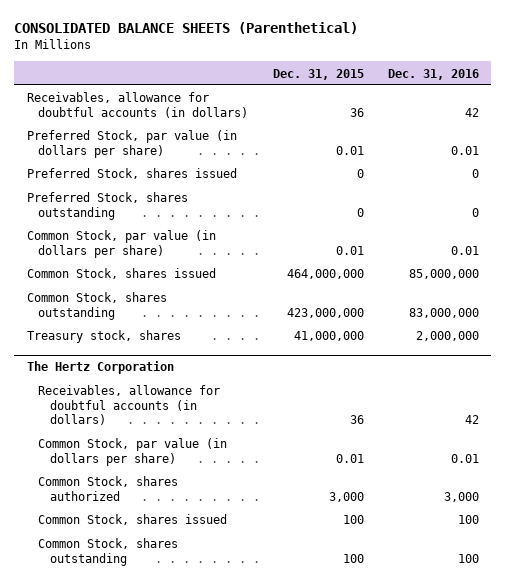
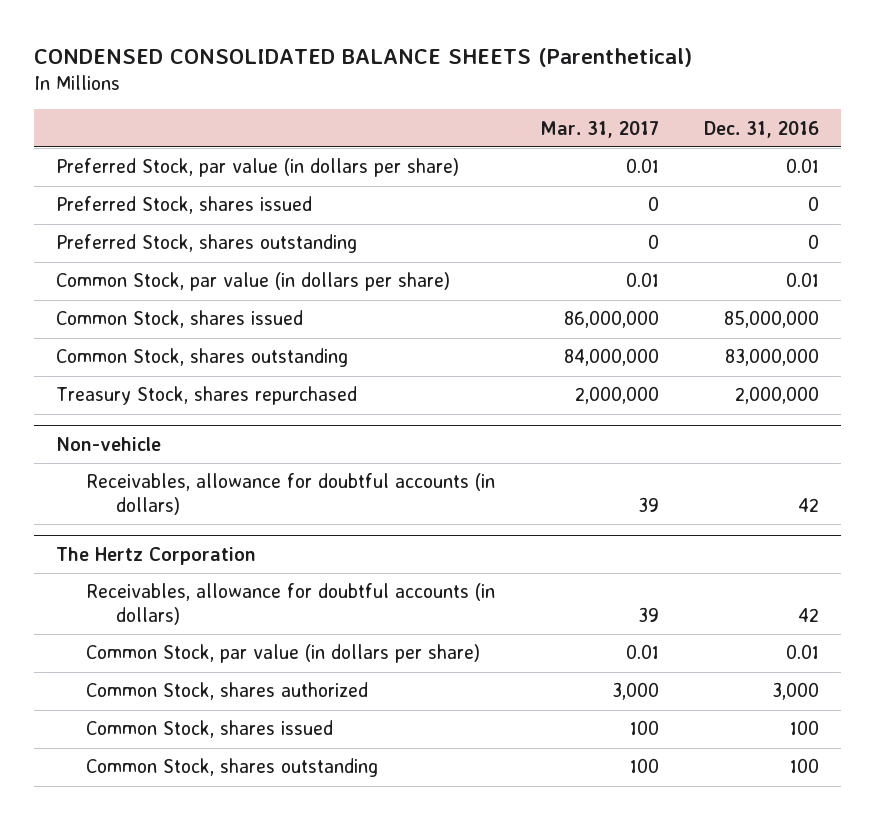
- CONSOLIDATED BALANCE SHEETS (Parenthetical)
+ CONDENSED CONSOLIDATED BALANCE SHEETS (Parenthetical)
- | Dec. 31, 2015 | Dec. 31, 2016
+ | Mar. 31, 2017 | Dec. 31, 2016
- Receivables, allowance for doubtful accounts (in dollars) | 36 | 42
- Treasury stock, shares | 41,000,000 | 2,000,000
+ Treasury Stock, shares repurchased | 2,000,000 | 2,000,000
+ Non-vehicle
+ Receivables, allowance for doubtful accounts (in dollars) | 39 | 42

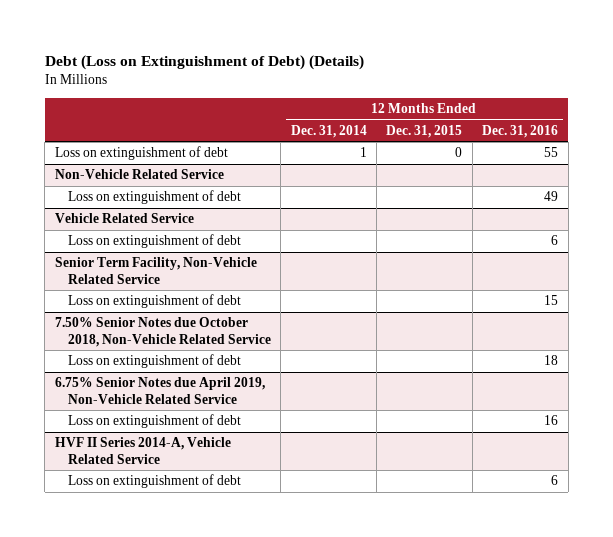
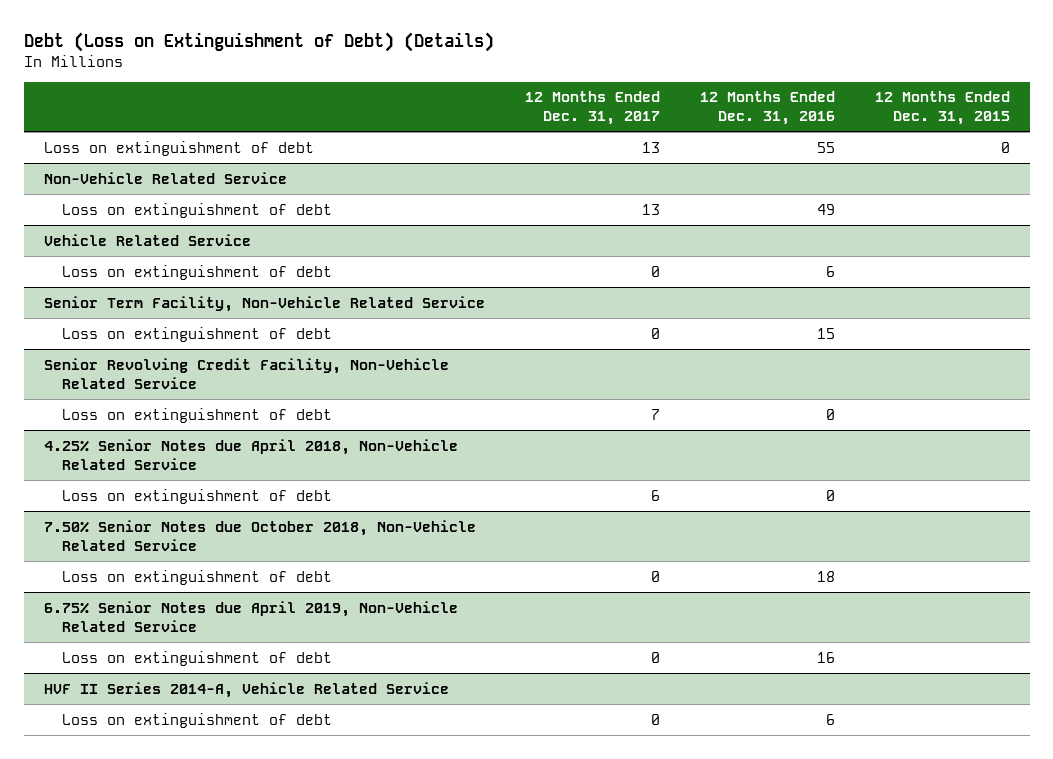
- | 12 Months Ended Dec. 31, 2014 | 12 Months Ended Dec. 31, 2015 | 12 Months Ended Dec. 31, 2016
+ | 12 Months Ended Dec. 31, 2017 | 12 Months Ended Dec. 31, 2016 | 12 Months Ended Dec. 31, 2015
+ Senior Revolving Credit Facility, Non-Vehicle Related Service
+ Loss on extinguishment of debt | 7 | 0 |
+ 4.25% Senior Notes due April 2018, Non-Vehicle Related Service
+ Loss on extinguishment of debt | 6 | 0 |

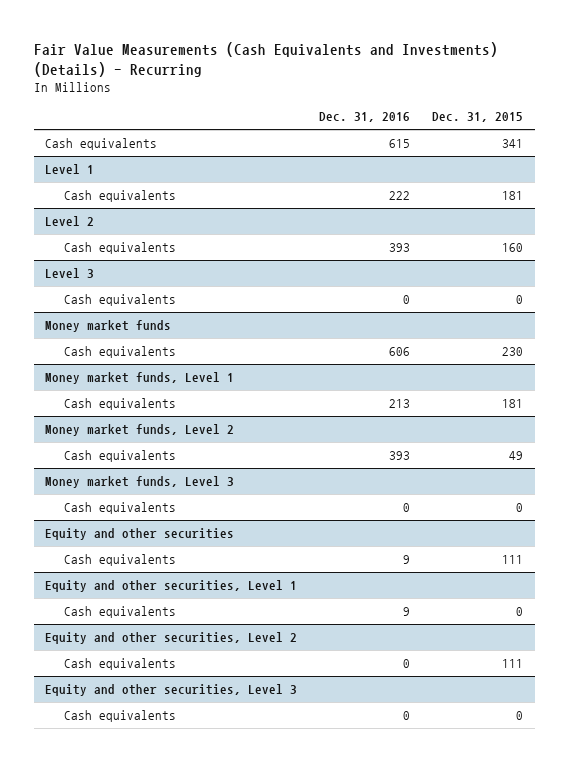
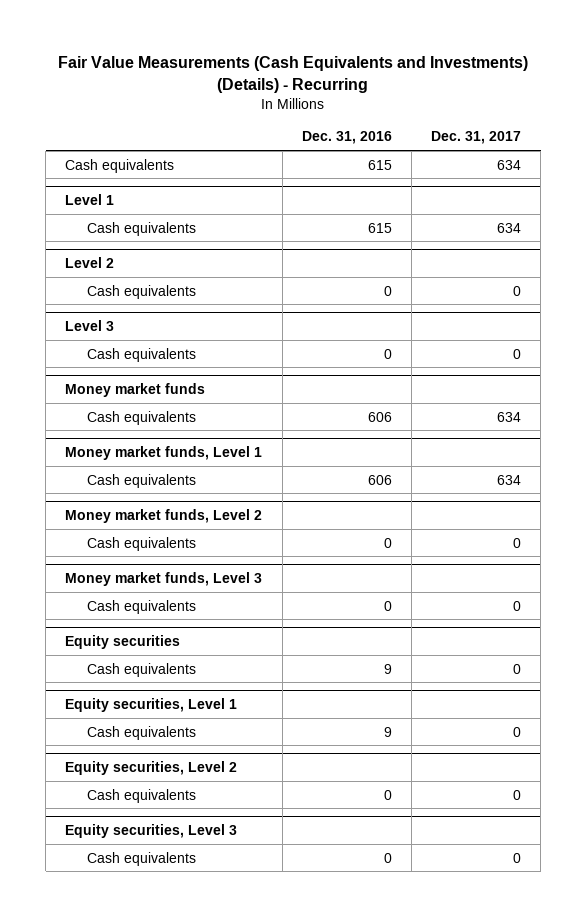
- | Dec. 31, 2016 | Dec. 31, 2015
+ | Dec. 31, 2016 | Dec. 31, 2017
@ Level 1
- Cash equivalents | 222 | 181
+ Cash equivalents | 615 | 634
@ Level 2
- Cash equivalents | 393 | 160
+ Cash equivalents | 0 | 0
@ Money market funds, Level 1
- Cash equivalents | 213 | 181
+ Cash equivalents | 606 | 634
@ Money market funds, Level 2
- Cash equivalents | 393 | 49
+ Cash equivalents | 0 | 0
- Equity and other securities
+ Equity securities
- Equity and other securities, Level 1
+ Equity securities, Level 1
- Equity and other securities, Level 2
+ Equity securities, Level 2
- Equity and other securities, Level 3
+ Equity securities, Level 3

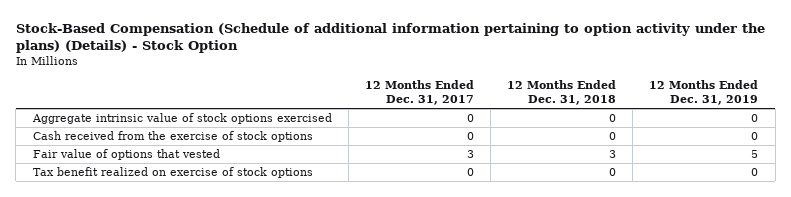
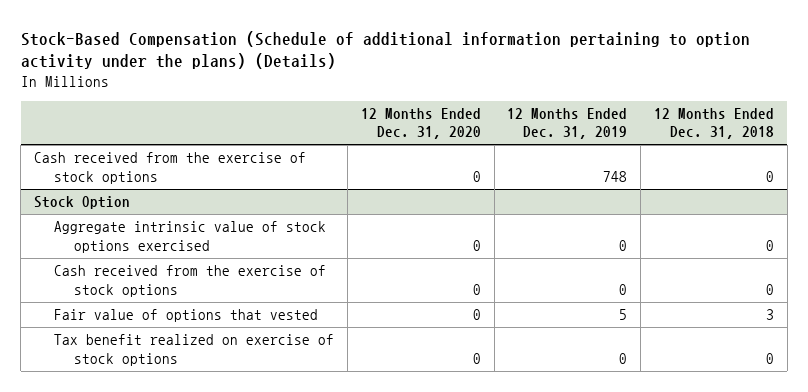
- Stock-Based Compensation (Schedule of additional information pertaining to option activity under the plans) (Details) - Stock Option
+ Stock-Based Compensation (Schedule of additional information pertaining to option activity under the plans) (Details)
- | 12 Months Ended Dec. 31, 2017 | 12 Months Ended Dec. 31, 2018 | 12 Months Ended Dec. 31, 2019
+ | 12 Months Ended Dec. 31, 2020 | 12 Months Ended Dec. 31, 2019 | 12 Months Ended Dec. 31, 2018
+ Cash received from the exercise of stock options | 0 | 748 | 0
+ Stock Option

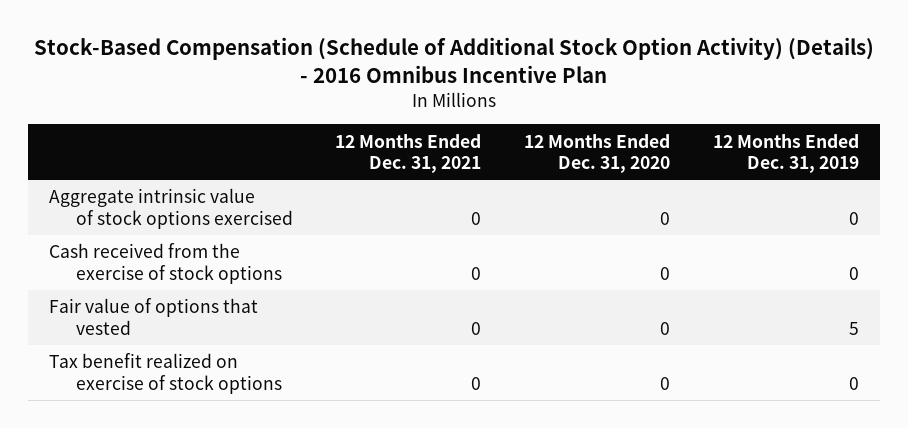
- Stock-Based Compensation (Schedule of additional information pertaining to option activity under the plans) (Details)
+ Stock-Based Compensation (Schedule of Additional Stock Option Activity) (Details) - 2016 Omnibus Incentive Plan
- | 12 Months Ended Dec. 31, 2020 | 12 Months Ended Dec. 31, 2019 | 12 Months Ended Dec. 31, 2018
+ | 12 Months Ended Dec. 31, 2021 | 12 Months Ended Dec. 31, 2020 | 12 Months Ended Dec. 31, 2019
- Cash received from the exercise of stock options | 0 | 748 | 0
- Stock Option

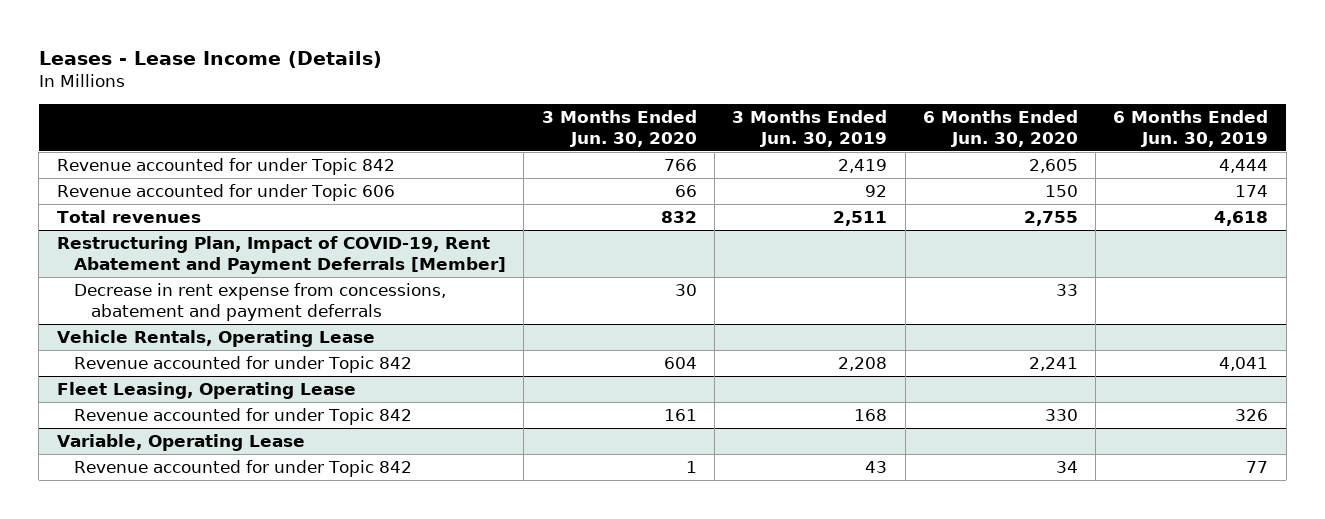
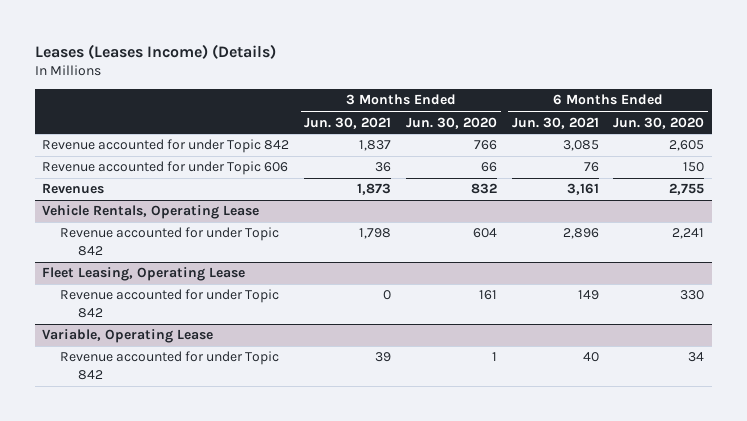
- Leases - Lease Income (Details)
+ Leases (Leases Income) (Details)
- | 3 Months Ended Jun. 30, 2020 | 3 Months Ended Jun. 30, 2019 | 6 Months Ended Jun. 30, 2020 | 6 Months Ended Jun. 30, 2019
+ | 3 Months Ended Jun. 30, 2021 | 3 Months Ended Jun. 30, 2020 | 6 Months Ended Jun. 30, 2021 | 6 Months Ended Jun. 30, 2020
- Total revenues | 832 | 2,511 | 2,755 | 4,618
- Restructuring Plan, Impact of COVID-19, Rent Abatement and Payment Deferrals [Member]
- Decrease in rent expense from concessions, abatement and payment deferrals | 30 | | 33 |
+ Revenues | 1,873 | 832 | 3,161 | 2,755

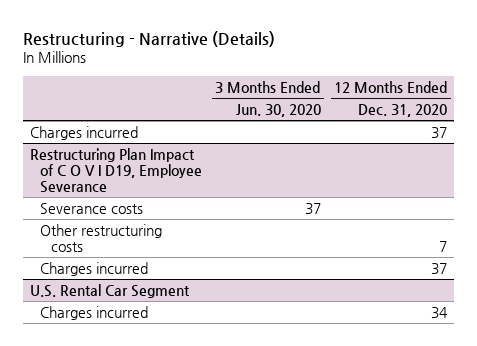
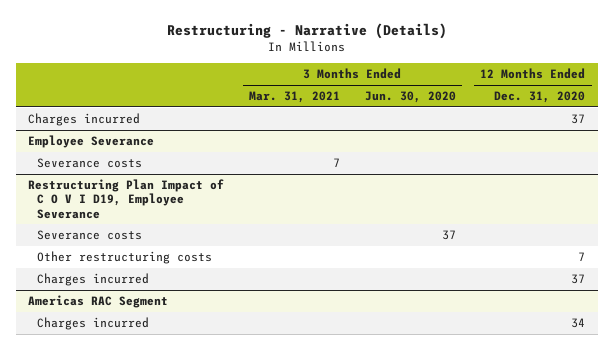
- | 3 Months Ended Jun. 30, 2020 | 12 Months Ended Dec. 31, 2020
+ | 3 Months Ended Mar. 31, 2021 | 3 Months Ended Jun. 30, 2020 | 12 Months Ended Dec. 31, 2020
+ Employee Severance
+ Severance costs | 7 | |
- U.S. Rental Car Segment
+ Americas RAC Segment

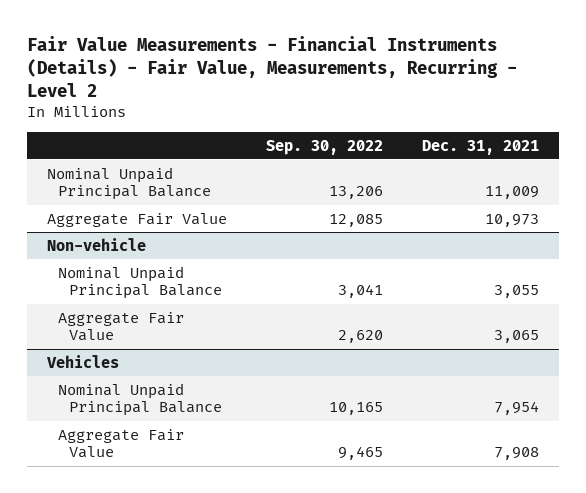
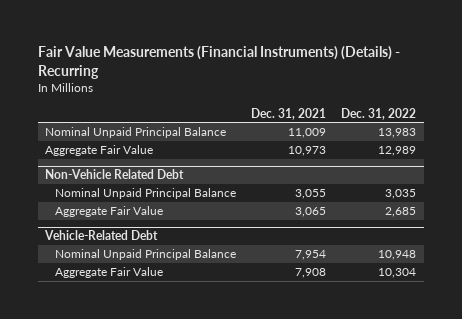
- Fair Value Measurements - Financial Instruments (Details) - Fair Value, Measurements, Recurring - Level 2
+ Fair Value Measurements (Financial Instruments) (Details) - Recurring
- | Sep. 30, 2022 | Dec. 31, 2021
+ | Dec. 31, 2021 | Dec. 31, 2022
- Non-vehicle
+ Non-Vehicle Related Debt
- Vehicles
+ Vehicle-Related Debt

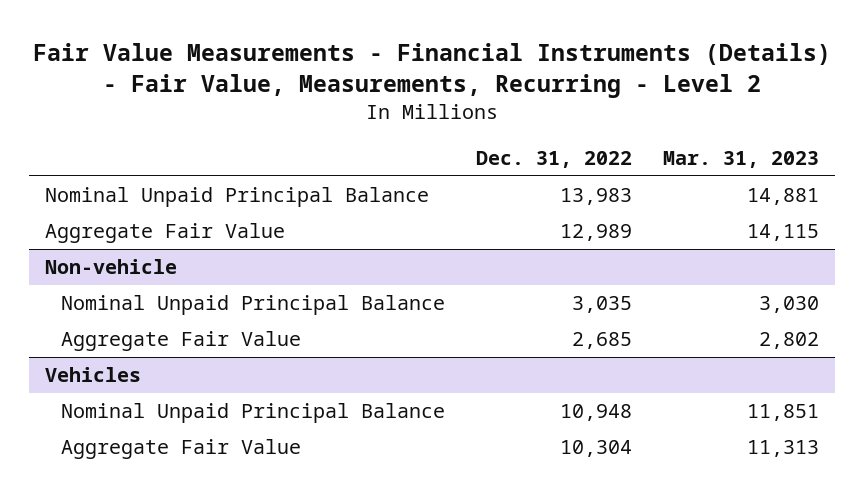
- Fair Value Measurements (Financial Instruments) (Details) - Recurring
+ Fair Value Measurements - Financial Instruments (Details) - Fair Value, Measurements, Recurring - Level 2
- | Dec. 31, 2021 | Dec. 31, 2022
+ | Dec. 31, 2022 | Mar. 31, 2023
- Non-Vehicle Related Debt
+ Non-vehicle
- Vehicle-Related Debt
+ Vehicles

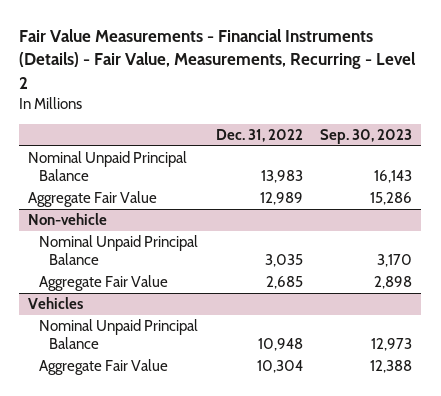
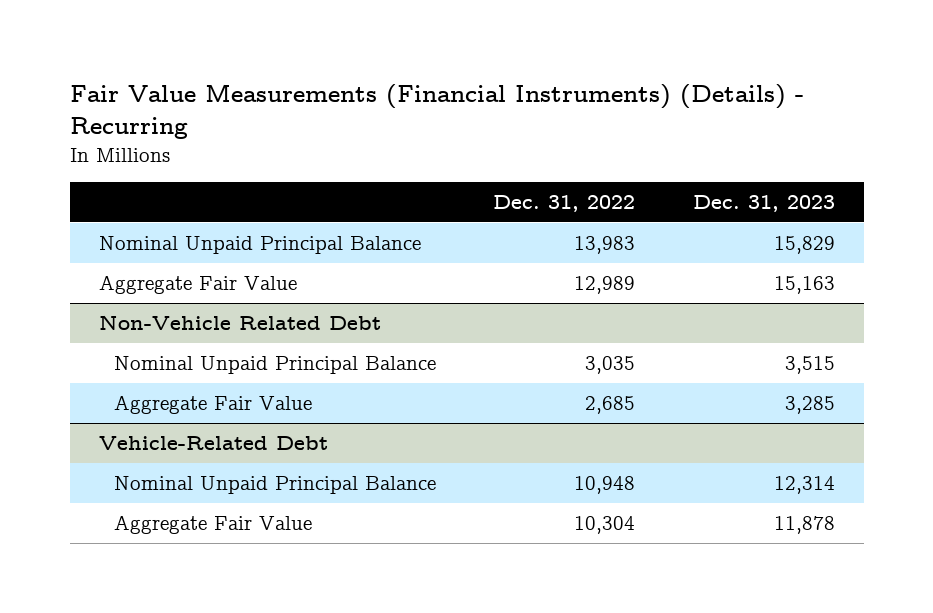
- Fair Value Measurements - Financial Instruments (Details) - Fair Value, Measurements, Recurring - Level 2
+ Fair Value Measurements (Financial Instruments) (Details) - Recurring
- | Dec. 31, 2022 | Sep. 30, 2023
+ | Dec. 31, 2022 | Dec. 31, 2023
- Non-vehicle
+ Non-Vehicle Related Debt
- Vehicles
+ Vehicle-Related Debt

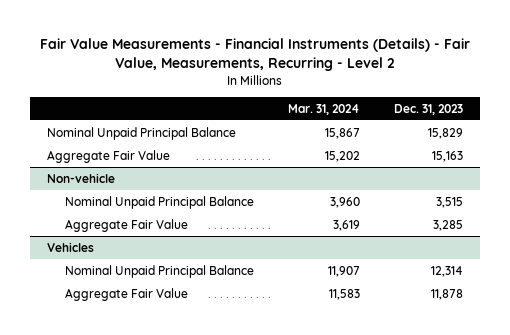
- Fair Value Measurements (Financial Instruments) (Details) - Recurring
+ Fair Value Measurements - Financial Instruments (Details) - Fair Value, Measurements, Recurring - Level 2
- | Dec. 31, 2022 | Dec. 31, 2023
+ | Mar. 31, 2024 | Dec. 31, 2023
- Non-Vehicle Related Debt
+ Non-vehicle
- Vehicle-Related Debt
+ Vehicles

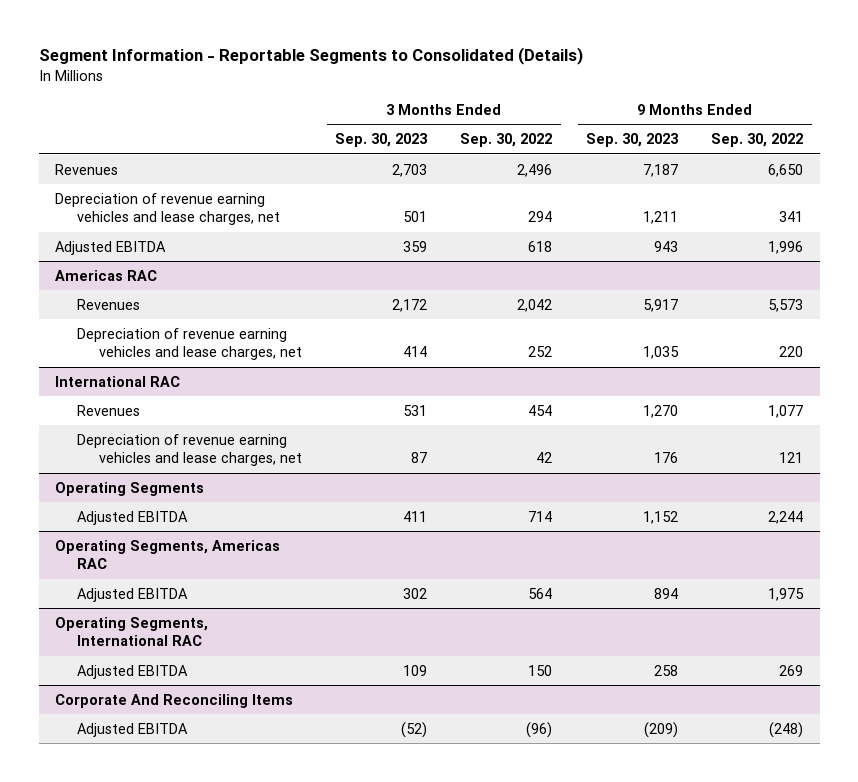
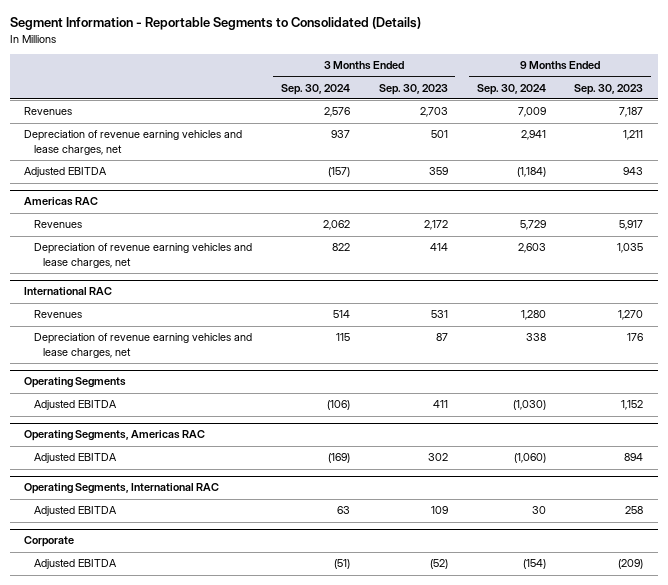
- | 3 Months Ended Sep. 30, 2023 | 3 Months Ended Sep. 30, 2022 | 9 Months Ended Sep. 30, 2023 | 9 Months Ended Sep. 30, 2022
+ | 3 Months Ended Sep. 30, 2024 | 3 Months Ended Sep. 30, 2023 | 9 Months Ended Sep. 30, 2024 | 9 Months Ended Sep. 30, 2023
- Corporate And Reconciling Items
+ Corporate

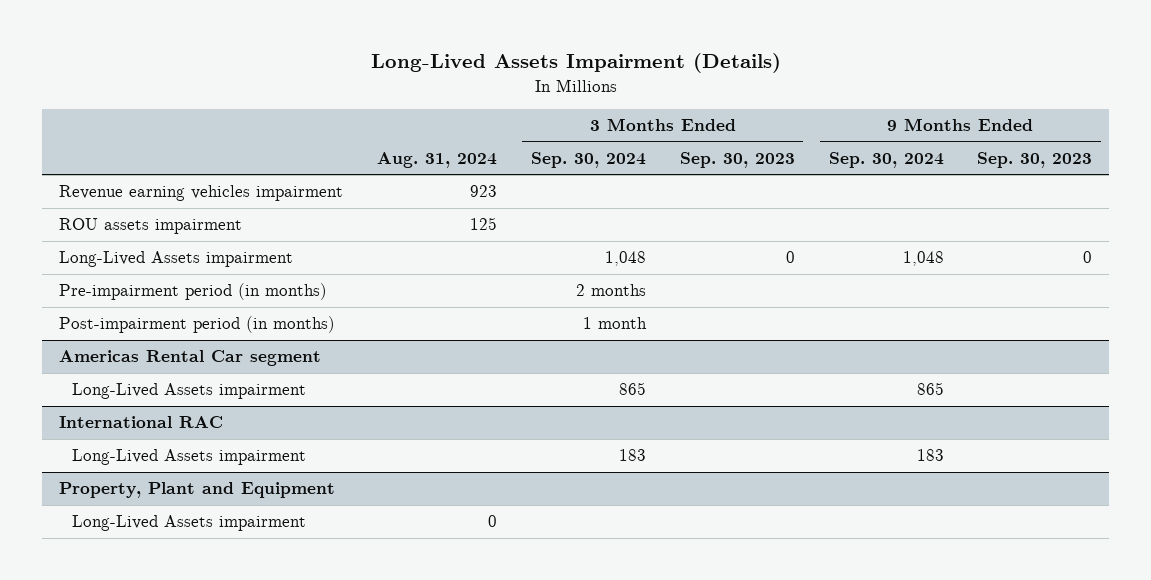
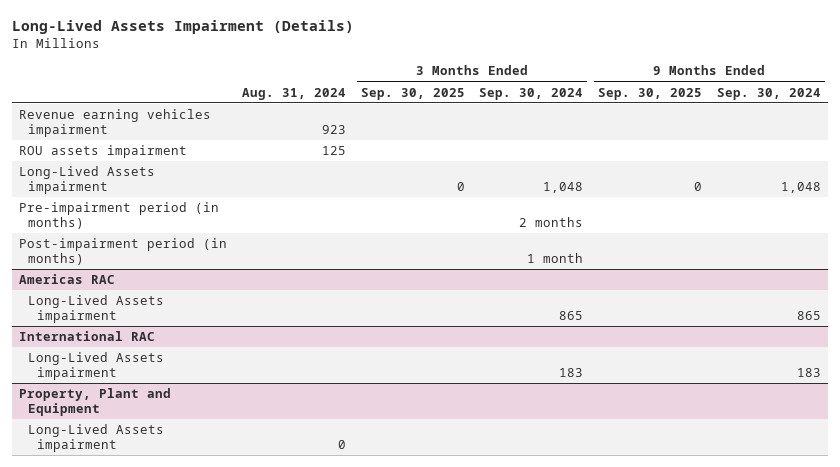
- | Aug. 31, 2024 | 3 Months Ended Sep. 30, 2024 | 3 Months Ended Sep. 30, 2023 | 9 Months Ended Sep. 30, 2024 | 9 Months Ended Sep. 30, 2023
+ | Aug. 31, 2024 | 3 Months Ended Sep. 30, 2025 | 3 Months Ended Sep. 30, 2024 | 9 Months Ended Sep. 30, 2025 | 9 Months Ended Sep. 30, 2024
- Americas Rental Car segment
+ Americas RAC

